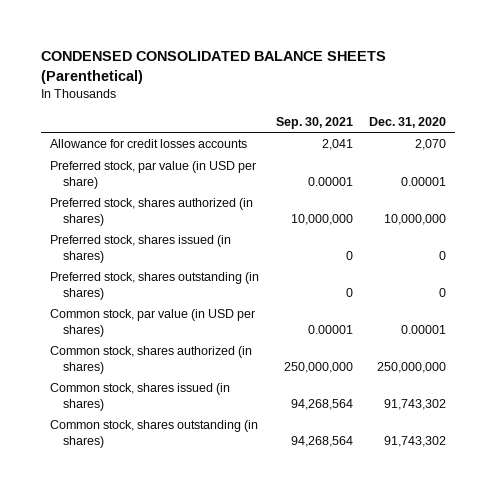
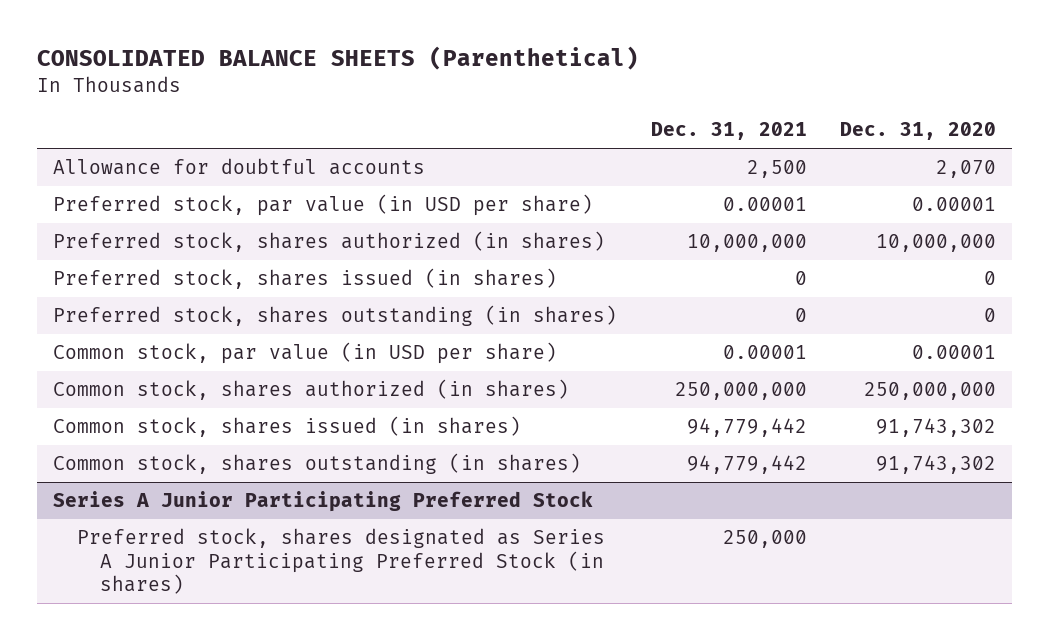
- CONDENSED CONSOLIDATED BALANCE SHEETS (Parenthetical)
+ CONSOLIDATED BALANCE SHEETS (Parenthetical)
- | Sep. 30, 2021 | Dec. 31, 2020
+ | Dec. 31, 2021 | Dec. 31, 2020
- Allowance for credit losses accounts | 2,041 | 2,070
+ Allowance for doubtful accounts | 2,500 | 2,070
- Common stock, par value (in USD per shares) | 0.00001 | 0.00001
+ Common stock, par value (in USD per share) | 0.00001 | 0.00001
+ Series A Junior Participating Preferred Stock
+ Preferred stock, shares designated as Series A Junior Participating Preferred Stock (in shares) | 250,000 |

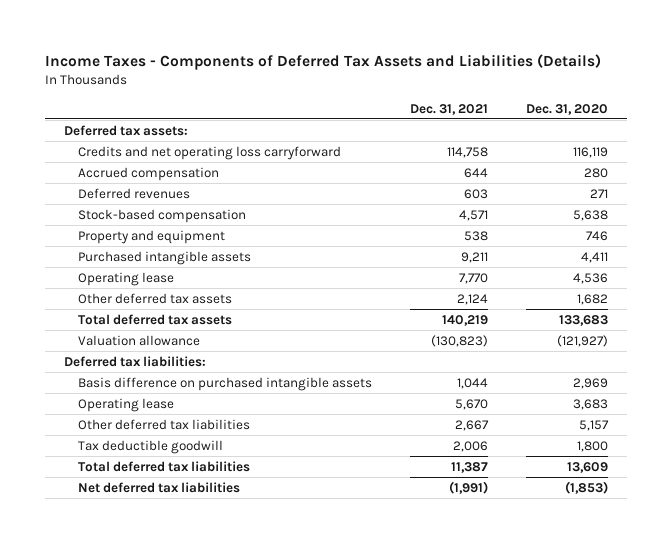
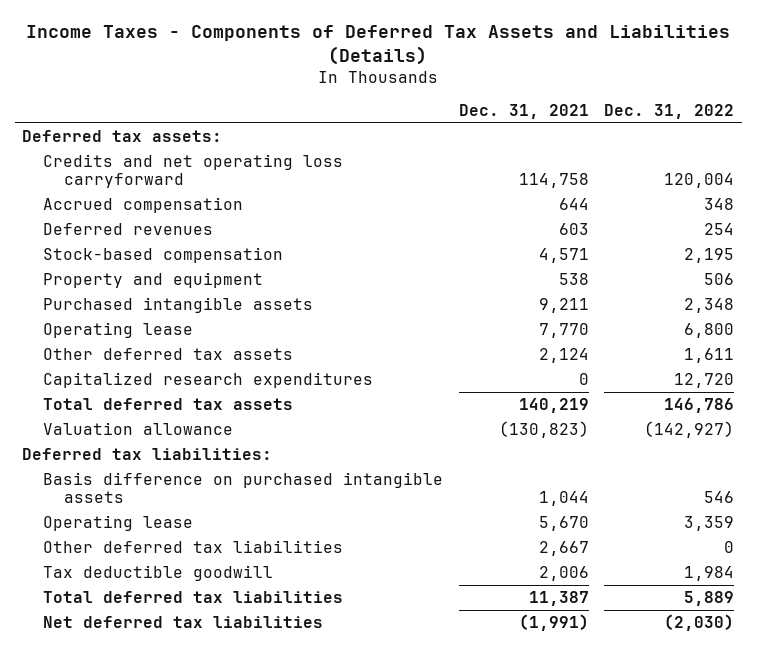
- | Dec. 31, 2021 | Dec. 31, 2020
+ | Dec. 31, 2021 | Dec. 31, 2022
+ Capitalized research expenditures | 0 | 12,720

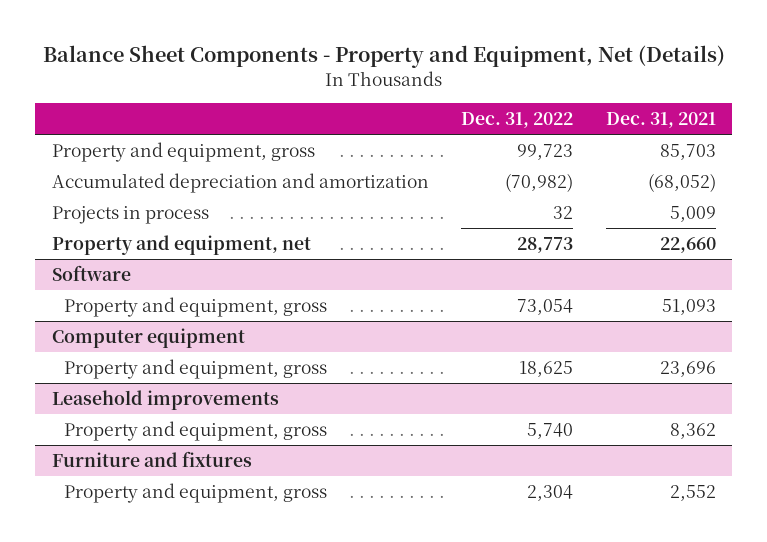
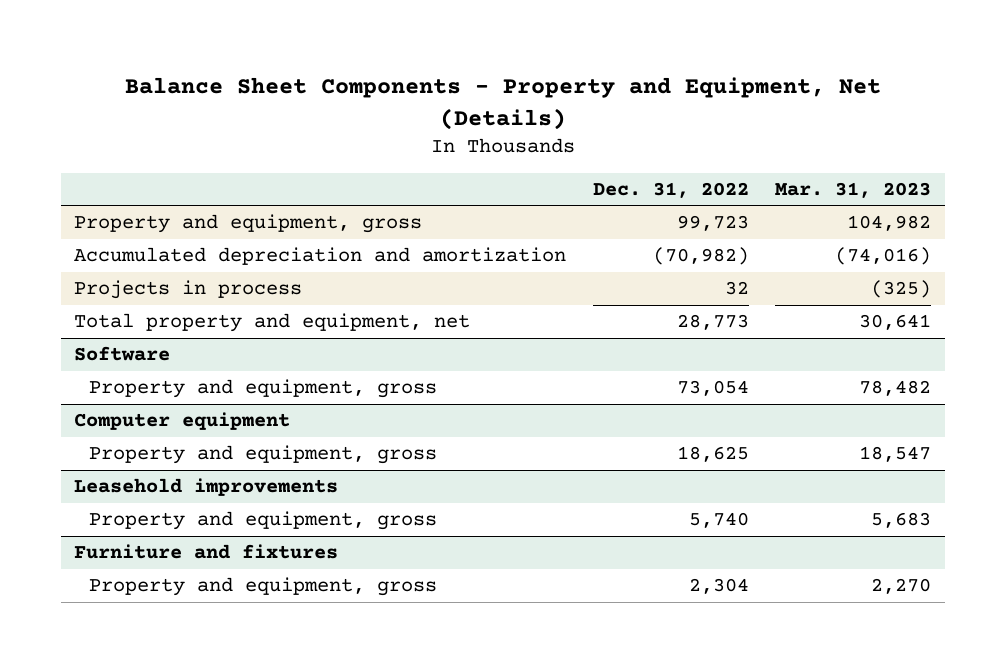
- | Dec. 31, 2022 | Dec. 31, 2021
+ | Dec. 31, 2022 | Mar. 31, 2023
- Property and equipment, net | 28,773 | 22,660
+ Total property and equipment, net | 28,773 | 30,641

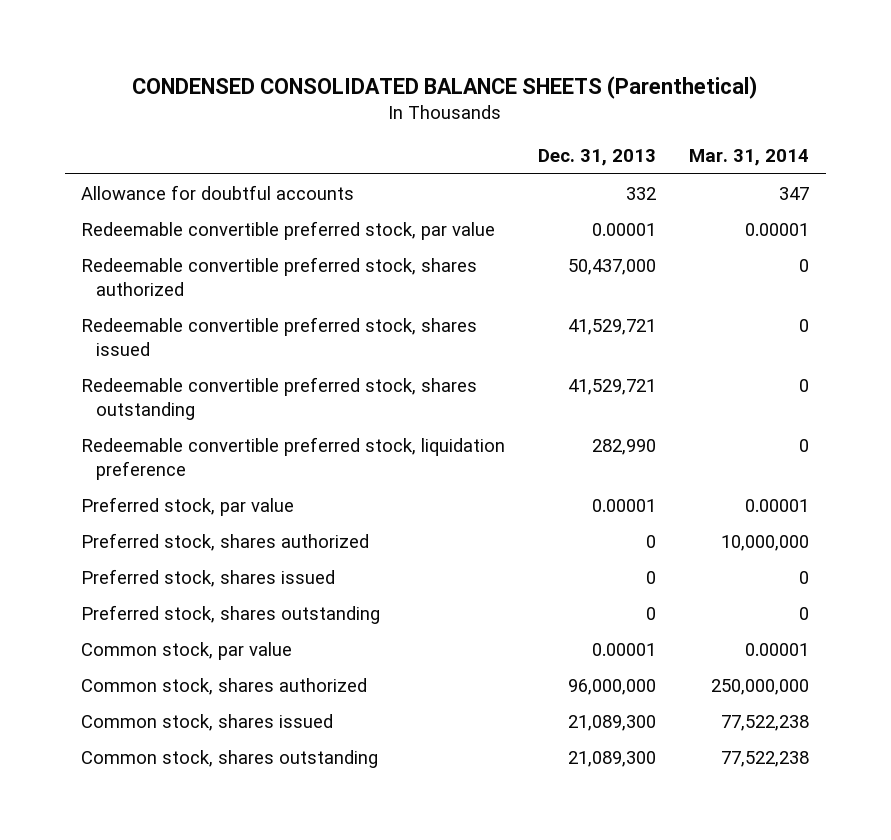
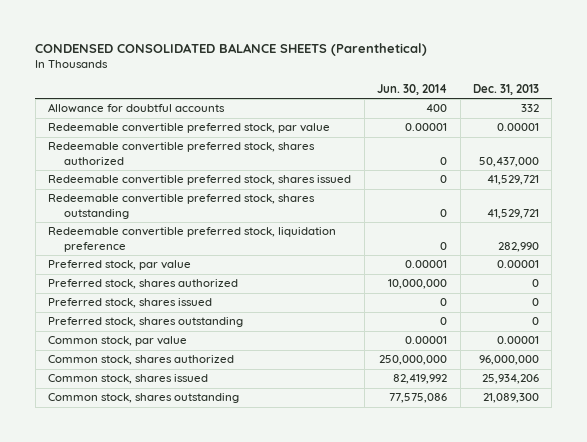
- | Dec. 31, 2013 | Mar. 31, 2014
+ | Jun. 30, 2014 | Dec. 31, 2013
- Common stock, shares issued | 21,089,300 | 77,522,238
+ Common stock, shares issued | 82,419,992 | 25,934,206

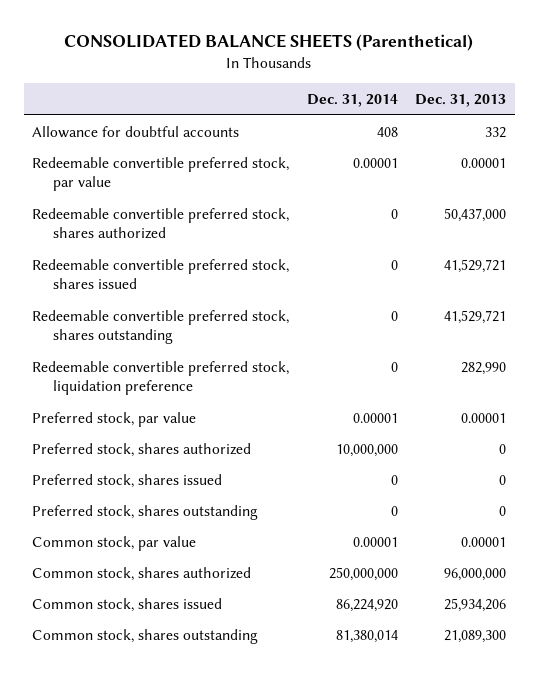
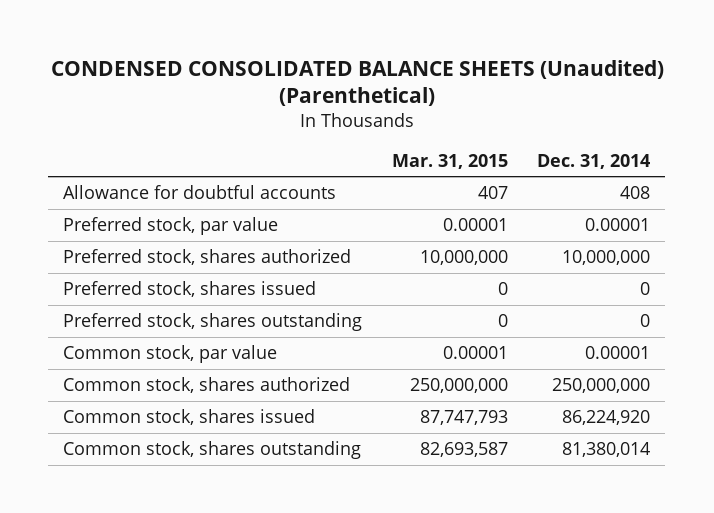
- CONSOLIDATED BALANCE SHEETS (Parenthetical)
+ CONDENSED CONSOLIDATED BALANCE SHEETS (Unaudited) (Parenthetical)
- | Dec. 31, 2014 | Dec. 31, 2013
+ | Mar. 31, 2015 | Dec. 31, 2014
- Redeemable convertible preferred stock, par value | 0.00001 | 0.00001
- Redeemable convertible preferred stock, shares authorized | 0 | 50,437,000
- Redeemable convertible preferred stock, shares issued | 0 | 41,529,721
- Redeemable convertible preferred stock, shares outstanding | 0 | 41,529,721
- Redeemable convertible preferred stock, liquidation preference | 0 | 282,990

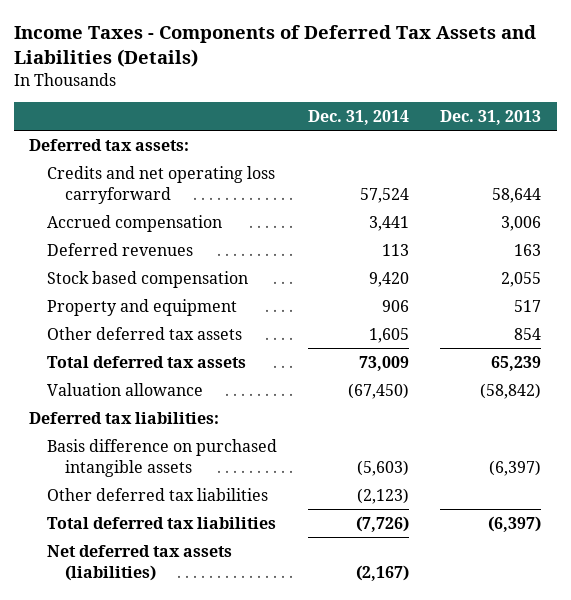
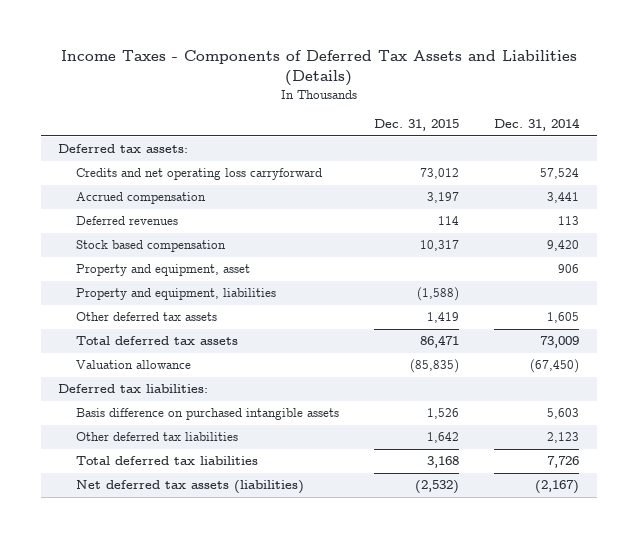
- | Dec. 31, 2014 | Dec. 31, 2013
+ | Dec. 31, 2015 | Dec. 31, 2014
- Property and equipment | 906 | 517
+ Property and equipment, asset | | 906
+ Property and equipment, liabilities | (1,588) |
- Basis difference on purchased intangible assets | (5,603) | (6,397)
- Other deferred tax liabilities | (2,123) |
- Total deferred tax liabilities | (7,726) | (6,397)
+ Basis difference on purchased intangible assets | 1,526 | 5,603
+ Other deferred tax liabilities | 1,642 | 2,123
+ Total deferred tax liabilities | 3,168 | 7,726

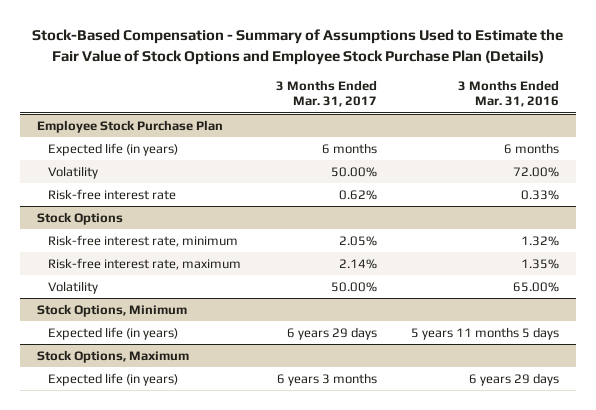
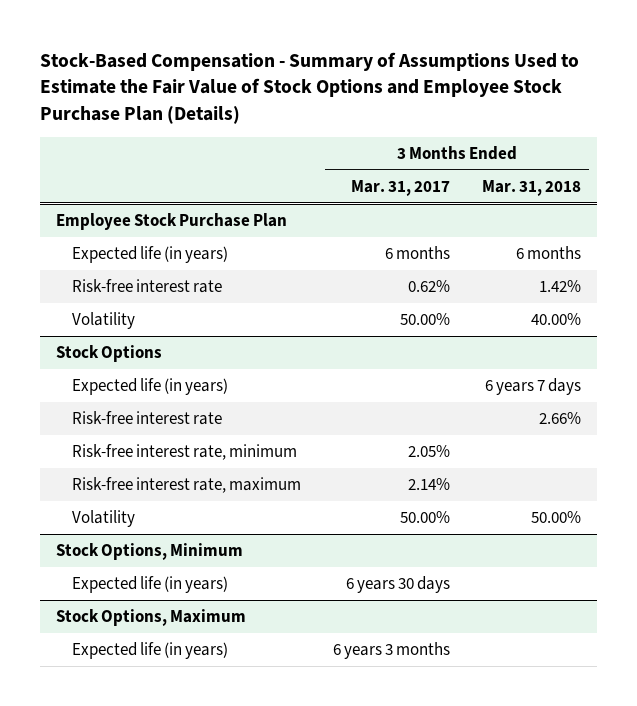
- | 3 Months Ended Mar. 31, 2017 | 3 Months Ended Mar. 31, 2016
+ | 3 Months Ended Mar. 31, 2017 | 3 Months Ended Mar. 31, 2018
@ Employee Stock Purchase Plan
moved down: Volatility | 50.00% | 40.00%
@ Stock Options
+ Expected life (in years) | | 6 years 7 days
+ Risk-free interest rate | | 2.66%
@ Stock Options, Minimum
- Expected life (in years) | 6 years 29 days | 5 years 11 months 5 days
+ Expected life (in years) | 6 years 30 days |

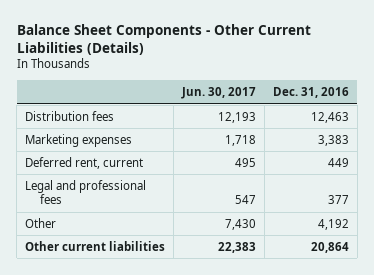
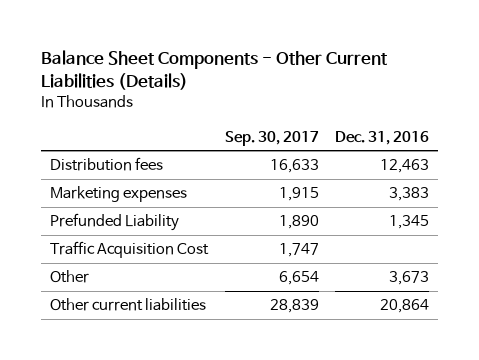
- | Jun. 30, 2017 | Dec. 31, 2016
+ | Sep. 30, 2017 | Dec. 31, 2016
- Deferred rent, current | 495 | 449
- Legal and professional fees | 547 | 377
- Other | 7,430 | 4,192
+ Prefunded Liability | 1,890 | 1,345
+ Traffic Acquisition Cost | 1,747 |
+ Other | 6,654 | 3,673

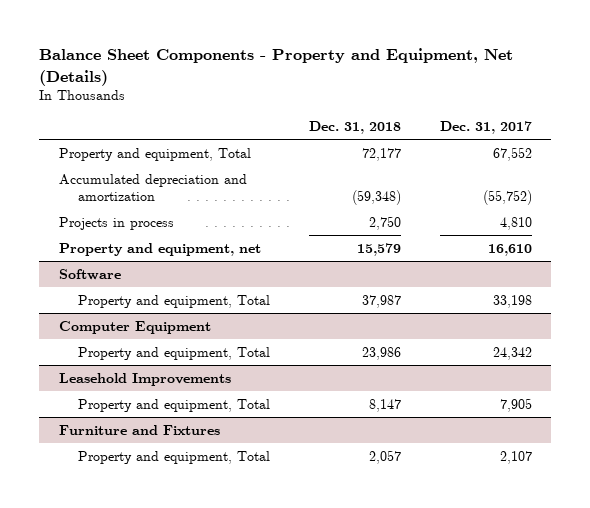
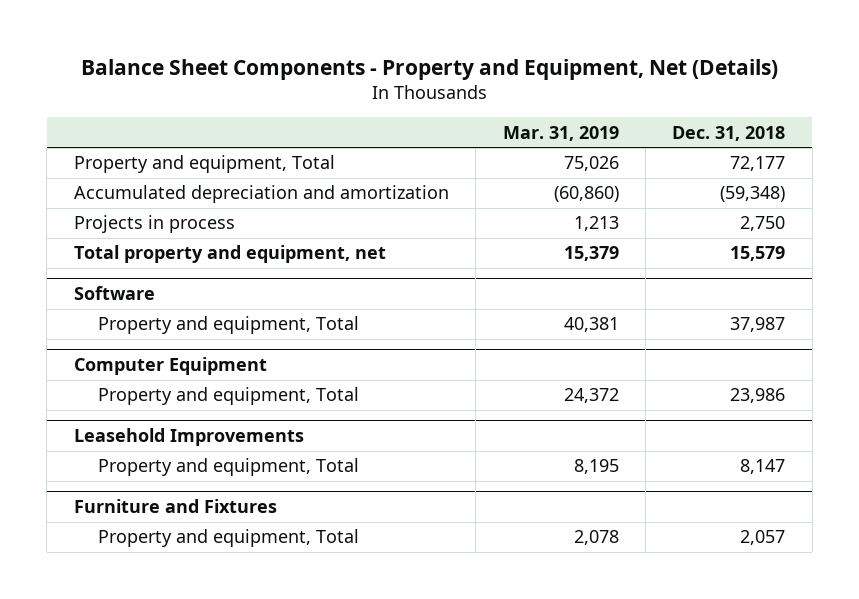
- | Dec. 31, 2018 | Dec. 31, 2017
+ | Mar. 31, 2019 | Dec. 31, 2018
- Property and equipment, net | 15,579 | 16,610
+ Total property and equipment, net | 15,379 | 15,579

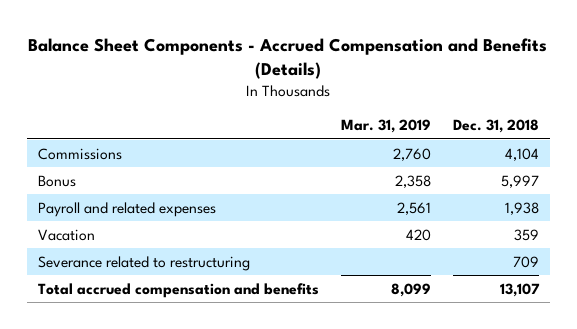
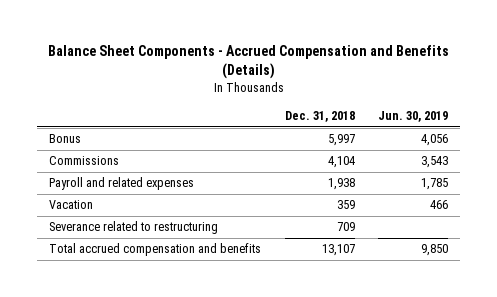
- | Mar. 31, 2019 | Dec. 31, 2018
+ | Dec. 31, 2018 | Jun. 30, 2019
moved down: Commissions | 4,104 | 3,543

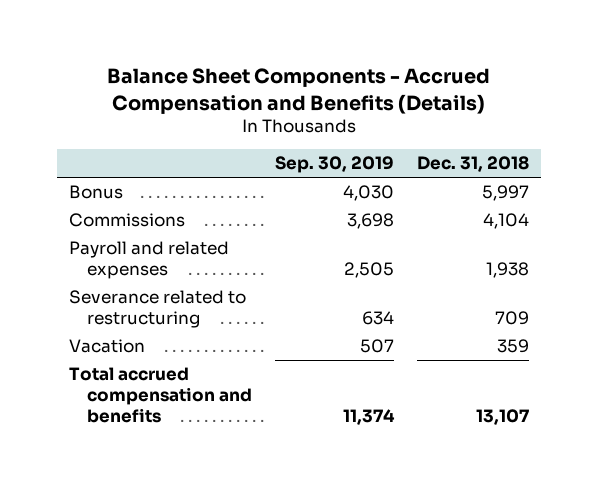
- | Dec. 31, 2018 | Jun. 30, 2019
+ | Sep. 30, 2019 | Dec. 31, 2018
moved down: Vacation | 507 | 359

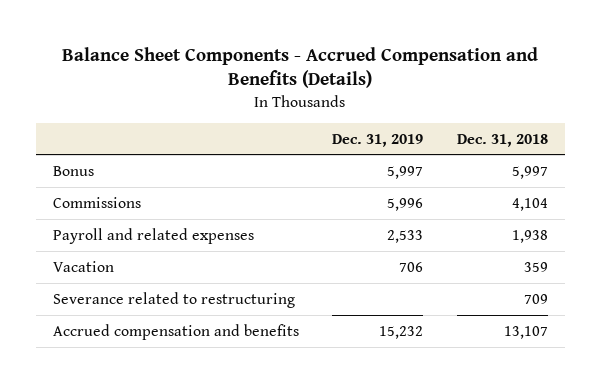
- | Sep. 30, 2019 | Dec. 31, 2018
+ | Dec. 31, 2019 | Dec. 31, 2018
- Total accrued compensation and benefits | 11,374 | 13,107
moved down: Severance related to restructuring | | 709
+ Accrued compensation and benefits | 15,232 | 13,107

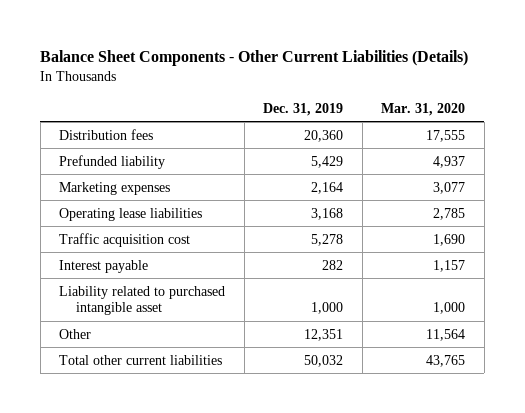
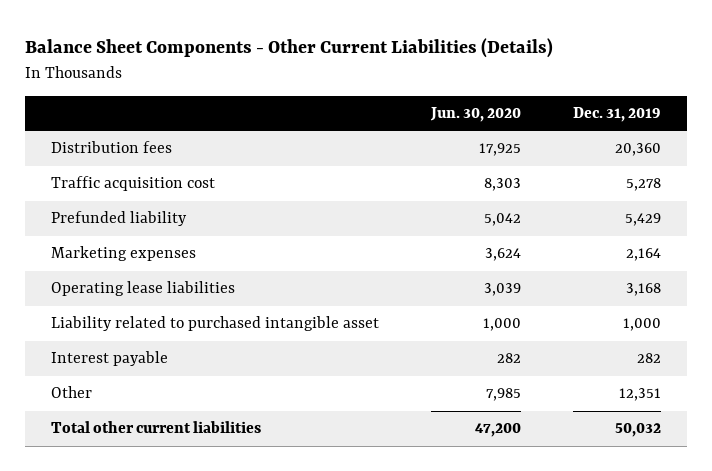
- | Dec. 31, 2019 | Mar. 31, 2020
+ | Jun. 30, 2020 | Dec. 31, 2019
moved up: Traffic acquisition cost | 8,303 | 5,278
moved down: Interest payable | 282 | 282

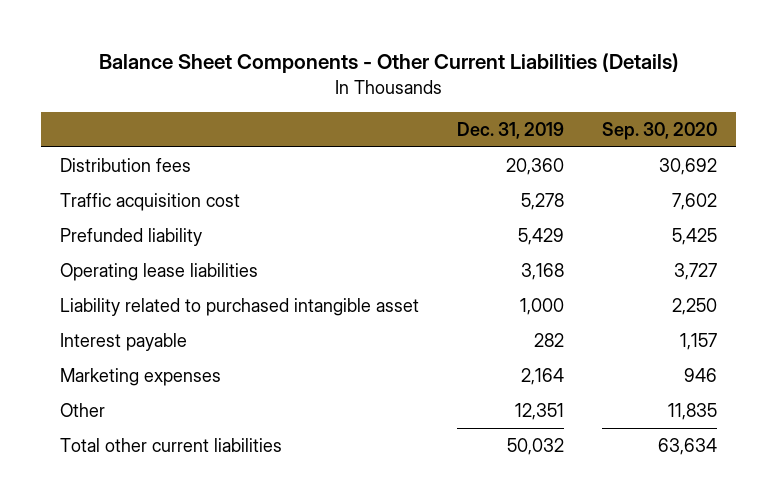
- | Jun. 30, 2020 | Dec. 31, 2019
+ | Dec. 31, 2019 | Sep. 30, 2020
moved down: Marketing expenses | 2,164 | 946

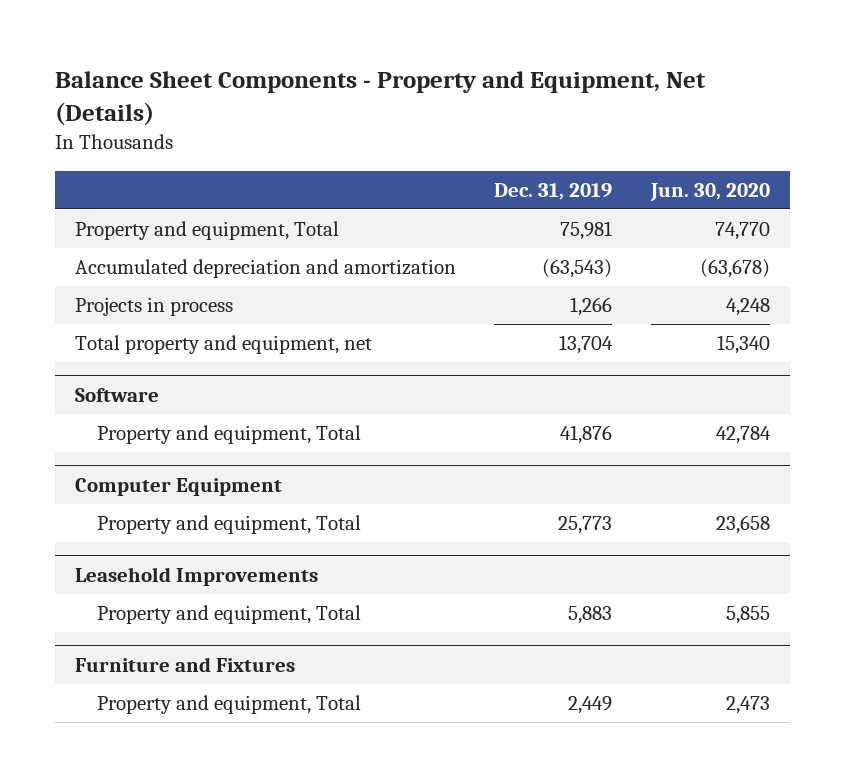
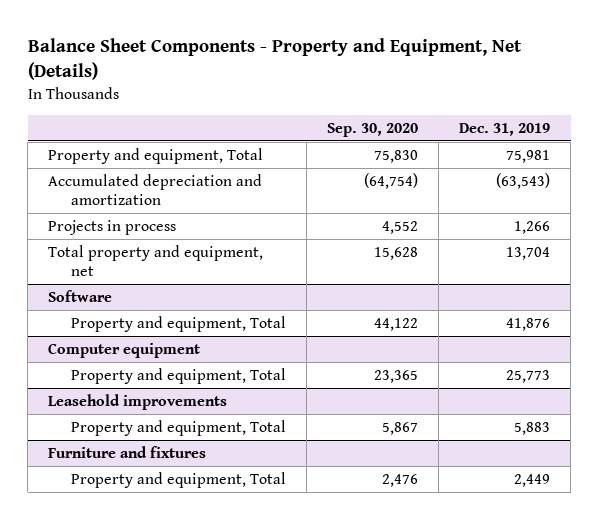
- | Dec. 31, 2019 | Jun. 30, 2020
+ | Sep. 30, 2020 | Dec. 31, 2019
- Computer Equipment
+ Computer equipment
- Leasehold Improvements
+ Leasehold improvements
- Furniture and Fixtures
+ Furniture and fixtures

